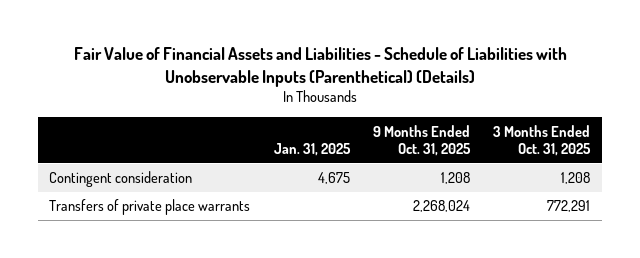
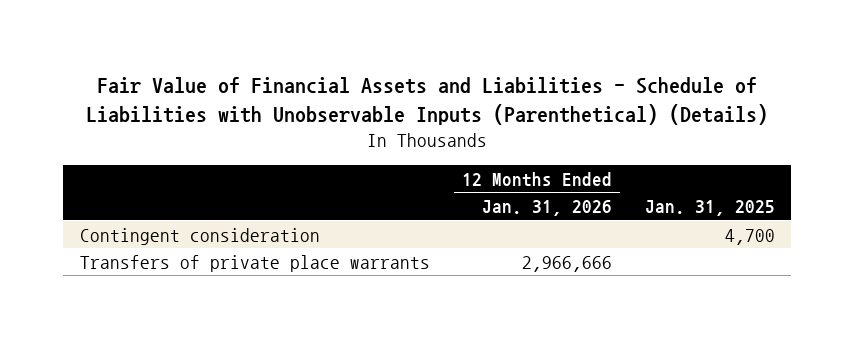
- | Jan. 31, 2025 | 9 Months Ended Oct. 31, 2025 | 3 Months Ended Oct. 31, 2025
+ | 12 Months Ended Jan. 31, 2026 | Jan. 31, 2025
- Contingent consideration | 4,675 | 1,208 | 1,208
+ Contingent consideration | | 4,700

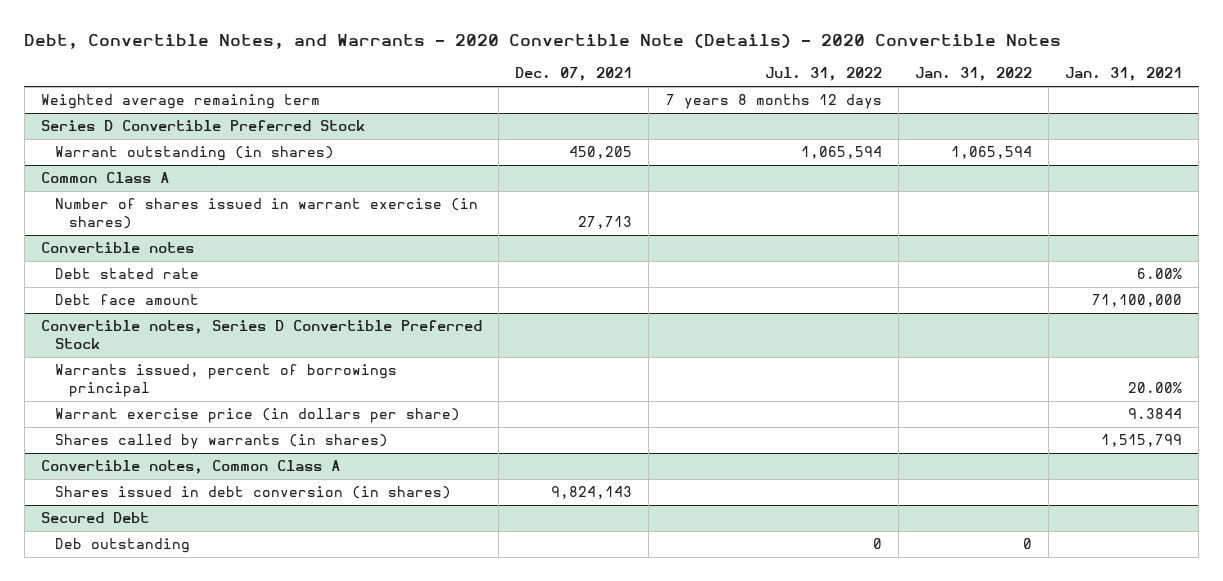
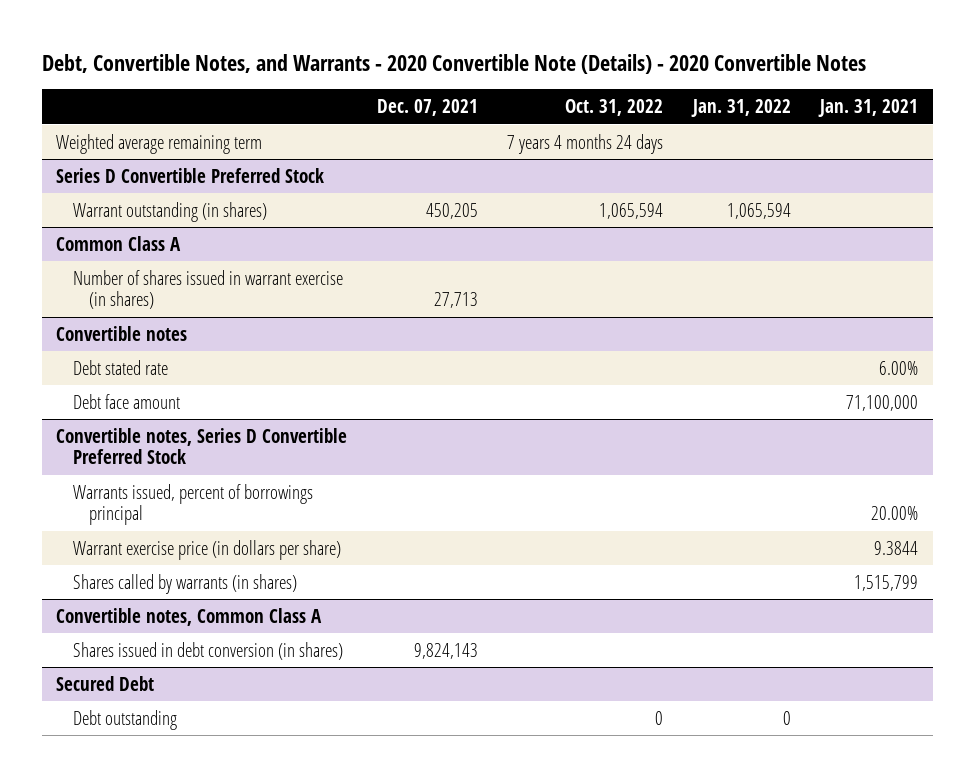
- | Dec. 07, 2021 | Jul. 31, 2022 | Jan. 31, 2022 | Jan. 31, 2021
+ | Dec. 07, 2021 | Oct. 31, 2022 | Jan. 31, 2022 | Jan. 31, 2021
@ Secured Debt
- Deb outstanding | | 0 | 0 |
+ Debt outstanding | | 0 | 0 |

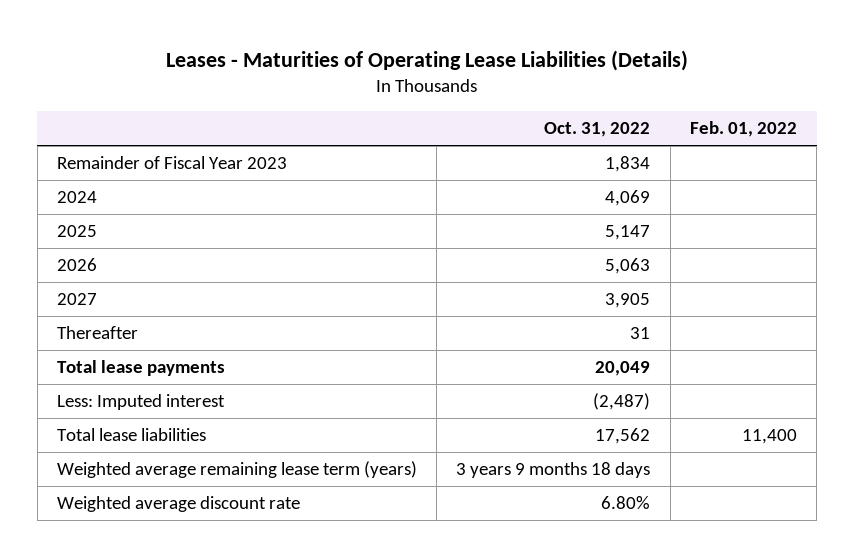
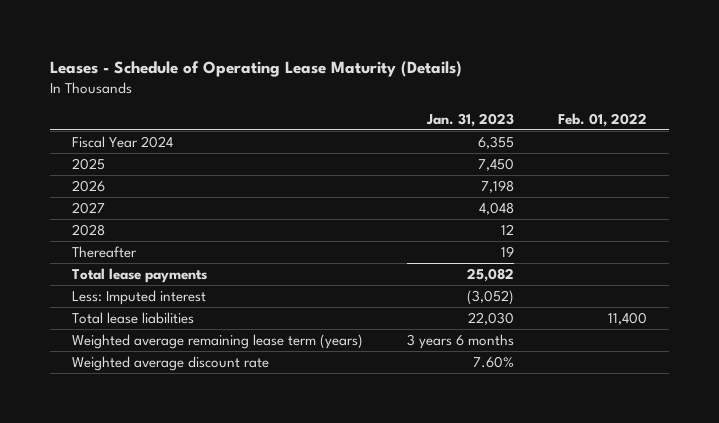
- Leases - Maturities of Operating Lease Liabilities (Details)
+ Leases - Schedule of Operating Lease Maturity (Details)
- | Oct. 31, 2022 | Feb. 01, 2022
+ | Jan. 31, 2023 | Feb. 01, 2022
- Remainder of Fiscal Year 2023 | 1,834 |
- 2024 | 4,069 |
+ Fiscal Year 2024 | 6,355 |
+ 2028 | 12 |

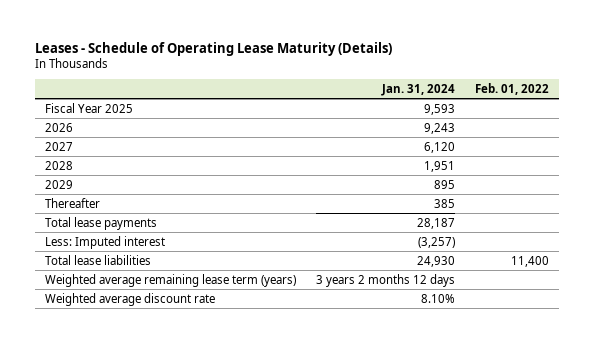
- | Jan. 31, 2023 | Feb. 01, 2022
+ | Jan. 31, 2024 | Feb. 01, 2022
- Fiscal Year 2024 | 6,355 |
- 2025 | 7,450 |
+ Fiscal Year 2025 | 9,593 |
+ 2029 | 895 |

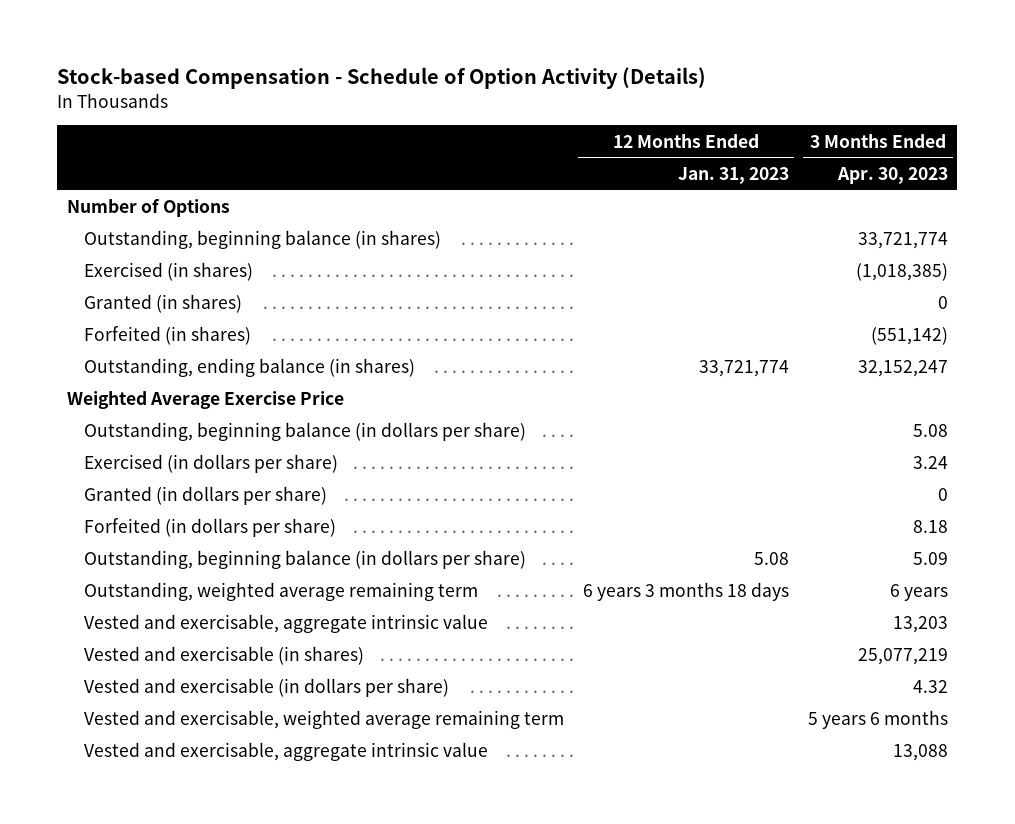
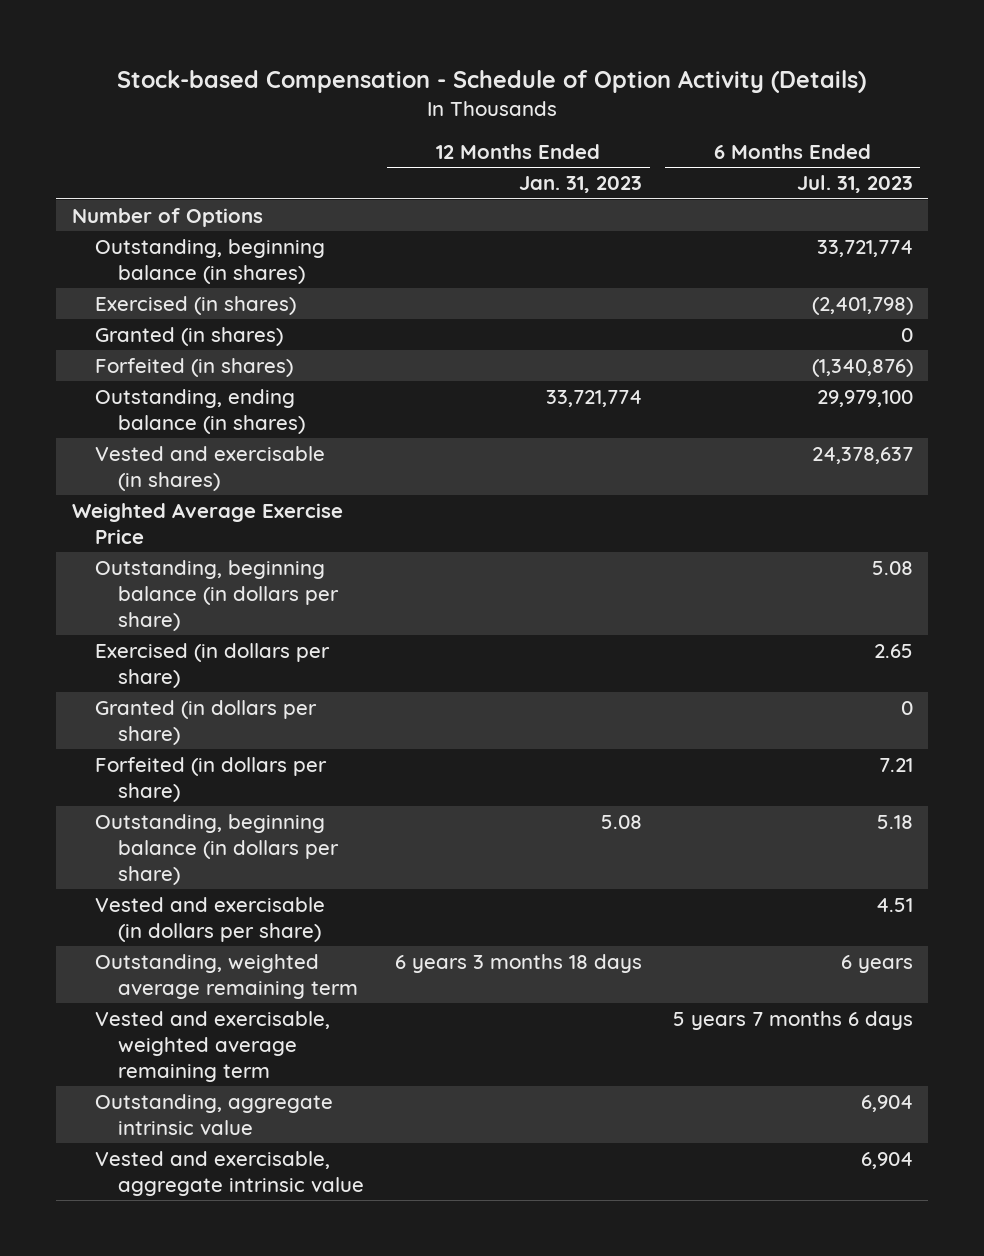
- | 12 Months Ended Jan. 31, 2023 | 3 Months Ended Apr. 30, 2023
+ | 12 Months Ended Jan. 31, 2023 | 6 Months Ended Jul. 31, 2023
moved up: Vested and exercisable (in shares) | | 24,378,637
- Vested and exercisable, aggregate intrinsic value | | 13,203
moved down: Outstanding, weighted average remaining term | 6 years 3 months 18 days | 6 years
+ Outstanding, aggregate intrinsic value | | 6,904

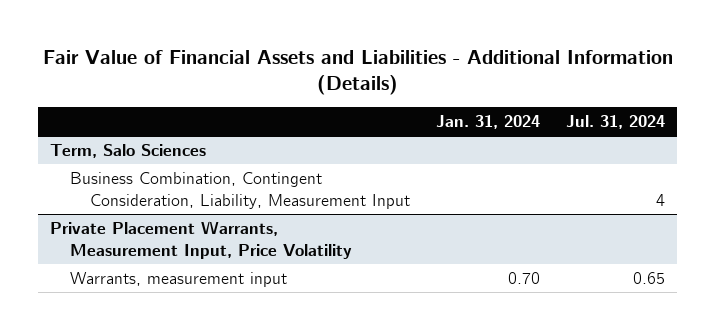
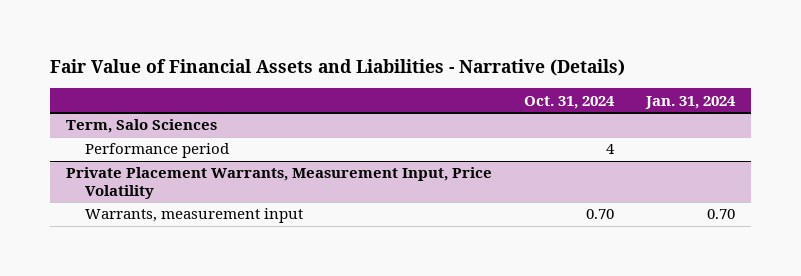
- Fair Value of Financial Assets and Liabilities - Additional Information (Details)
+ Fair Value of Financial Assets and Liabilities - Narrative (Details)
- | Jan. 31, 2024 | Jul. 31, 2024
+ | Oct. 31, 2024 | Jan. 31, 2024
@ Term, Salo Sciences
- Business Combination, Contingent Consideration, Liability, Measurement Input | | 4
+ Performance period | 4 |

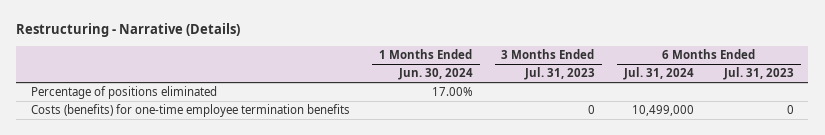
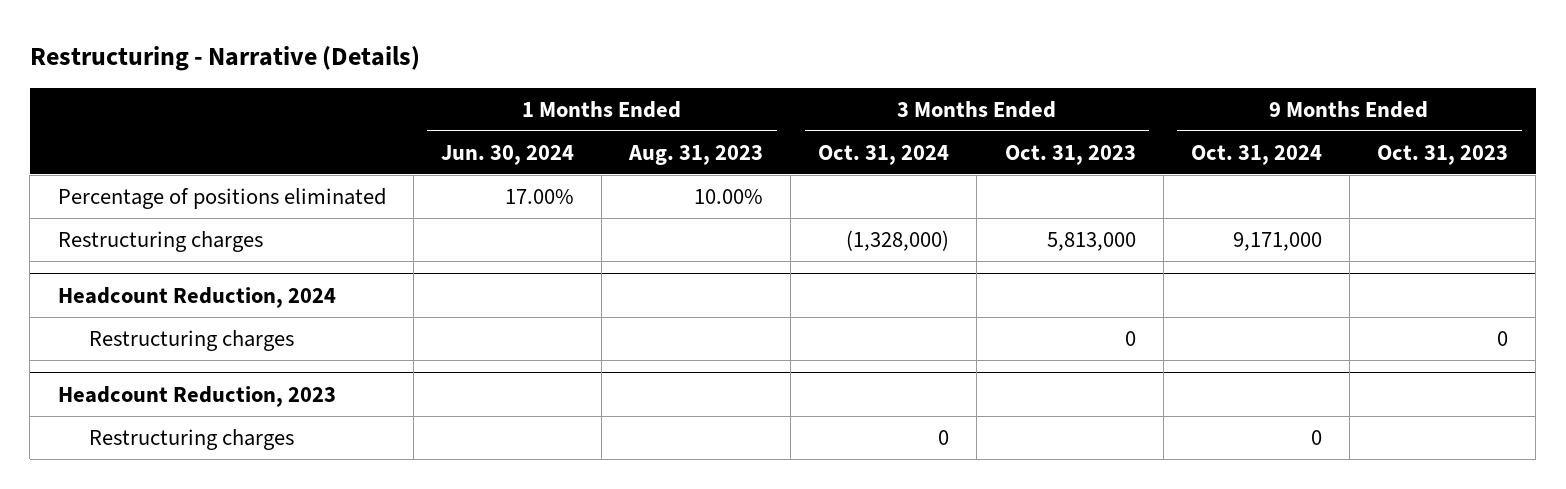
- | 1 Months Ended Jun. 30, 2024 | 3 Months Ended Jul. 31, 2023 | 6 Months Ended Jul. 31, 2024 | 6 Months Ended Jul. 31, 2023
+ | 1 Months Ended Jun. 30, 2024 | 1 Months Ended Aug. 31, 2023 | 3 Months Ended Oct. 31, 2024 | 3 Months Ended Oct. 31, 2023 | 9 Months Ended Oct. 31, 2024 | 9 Months Ended Oct. 31, 2023
- Costs (benefits) for one-time employee termination benefits | | 0 | 10,499,000 | 0
+ Restructuring charges | | | (1,328,000) | 5,813,000 | 9,171,000 |
+ Headcount Reduction, 2024
+ Restructuring charges | | | | 0 | | 0
+ Headcount Reduction, 2023
+ Restructuring charges | | | 0 | | 0 |

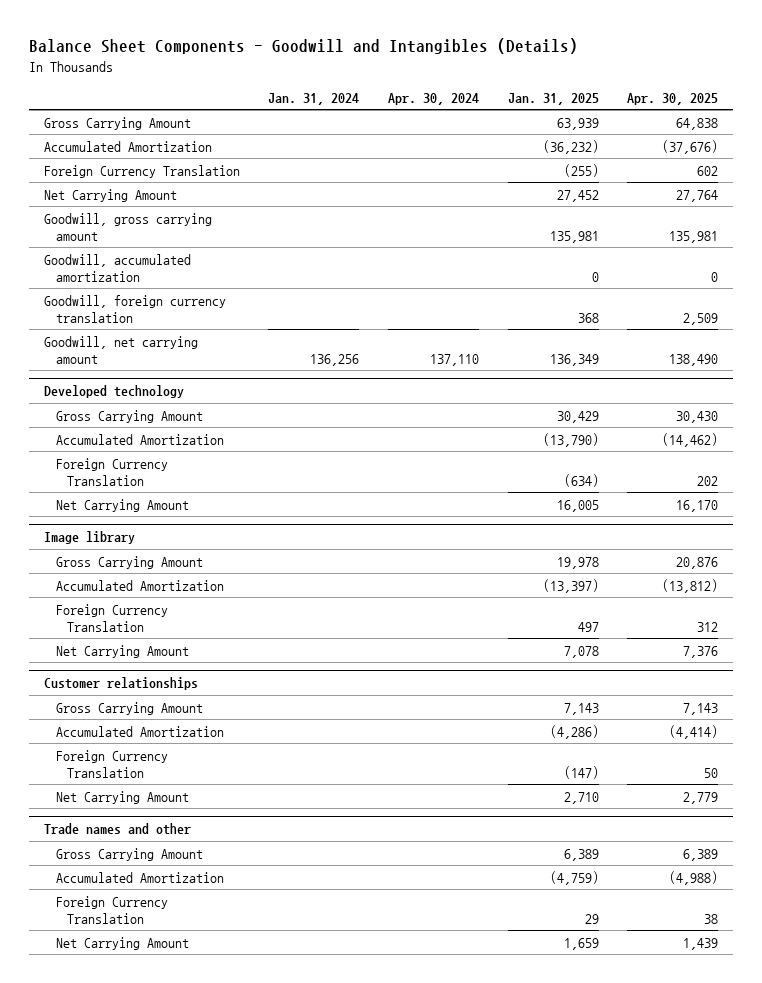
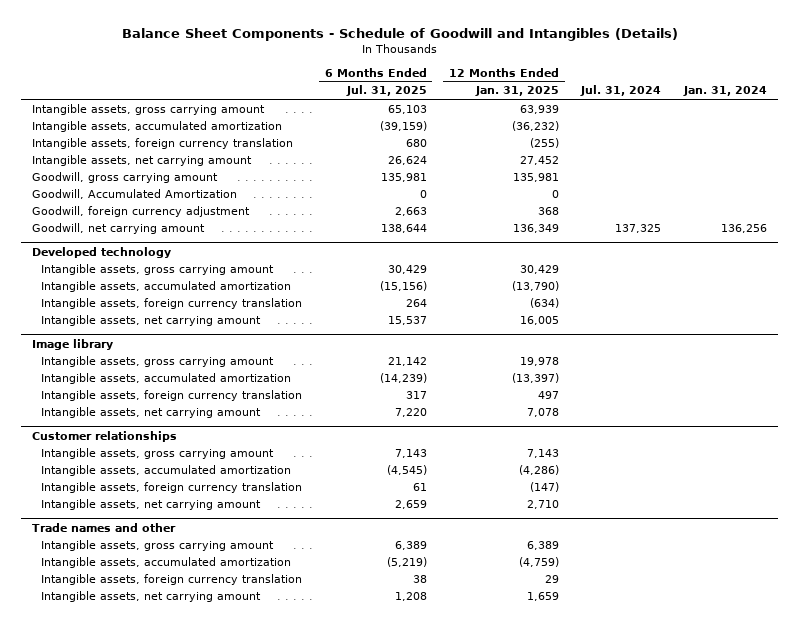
- Balance Sheet Components - Goodwill and Intangibles (Details)
+ Balance Sheet Components - Schedule of Goodwill and Intangibles (Details)
- | Jan. 31, 2024 | Apr. 30, 2024 | Jan. 31, 2025 | Apr. 30, 2025
+ | 6 Months Ended Jul. 31, 2025 | 12 Months Ended Jan. 31, 2025 | Jul. 31, 2024 | Jan. 31, 2024
- Gross Carrying Amount | | | 63,939 | 64,838
- Accumulated Amortization | | | (36,232) | (37,676)
- Foreign Currency Translation | | | (255) | 602
- Net Carrying Amount | | | 27,452 | 27,764
+ Intangible assets, gross carrying amount | 65,103 | 63,939 | |
+ Intangible assets, accumulated amortization | (39,159) | (36,232) | |
+ Intangible assets, foreign currency translation | 680 | (255) | |
+ Intangible assets, net carrying amount | 26,624 | 27,452 | |
- Goodwill, accumulated amortization | | | 0 | 0
- Goodwill, foreign currency translation | | | 368 | 2,509
+ Goodwill, Accumulated Amortization | 0 | 0 | |
+ Goodwill, foreign currency adjustment | 2,663 | 368 | |
@ Developed technology
- Gross Carrying Amount | | | 30,429 | 30,430
- Accumulated Amortization | | | (13,790) | (14,462)
- Foreign Currency Translation | | | (634) | 202
- Net Carrying Amount | | | 16,005 | 16,170
+ Intangible assets, gross carrying amount | 30,429 | 30,429 | |
+ Intangible assets, accumulated amortization | (15,156) | (13,790) | |
+ Intangible assets, foreign currency translation | 264 | (634) | |
+ Intangible assets, net carrying amount | 15,537 | 16,005 | |
@ Image library
- Gross Carrying Amount | | | 19,978 | 20,876
- Accumulated Amortization | | | (13,397) | (13,812)
- Foreign Currency Translation | | | 497 | 312
- Net Carrying Amount | | | 7,078 | 7,376
+ Intangible assets, gross carrying amount | 21,142 | 19,978 | |
+ Intangible assets, accumulated amortization | (14,239) | (13,397) | |
+ Intangible assets, foreign currency translation | 317 | 497 | |
+ Intangible assets, net carrying amount | 7,220 | 7,078 | |
@ Customer relationships
- Gross Carrying Amount | | | 7,143 | 7,143
- Accumulated Amortization | | | (4,286) | (4,414)
- Foreign Currency Translation | | | (147) | 50
- Net Carrying Amount | | | 2,710 | 2,779
+ Intangible assets, gross carrying amount | 7,143 | 7,143 | |
+ Intangible assets, accumulated amortization | (4,545) | (4,286) | |
+ Intangible assets, foreign currency translation | 61 | (147) | |
+ Intangible assets, net carrying amount | 2,659 | 2,710 | |
@ Trade names and other
- Gross Carrying Amount | | | 6,389 | 6,389
- Accumulated Amortization | | | (4,759) | (4,988)
- Foreign Currency Translation | | | 29 | 38
- Net Carrying Amount | | | 1,659 | 1,439
+ Intangible assets, gross carrying amount | 6,389 | 6,389 | |
+ Intangible assets, accumulated amortization | (5,219) | (4,759) | |
+ Intangible assets, foreign currency translation | 38 | 29 | |
+ Intangible assets, net carrying amount | 1,208 | 1,659 | |

